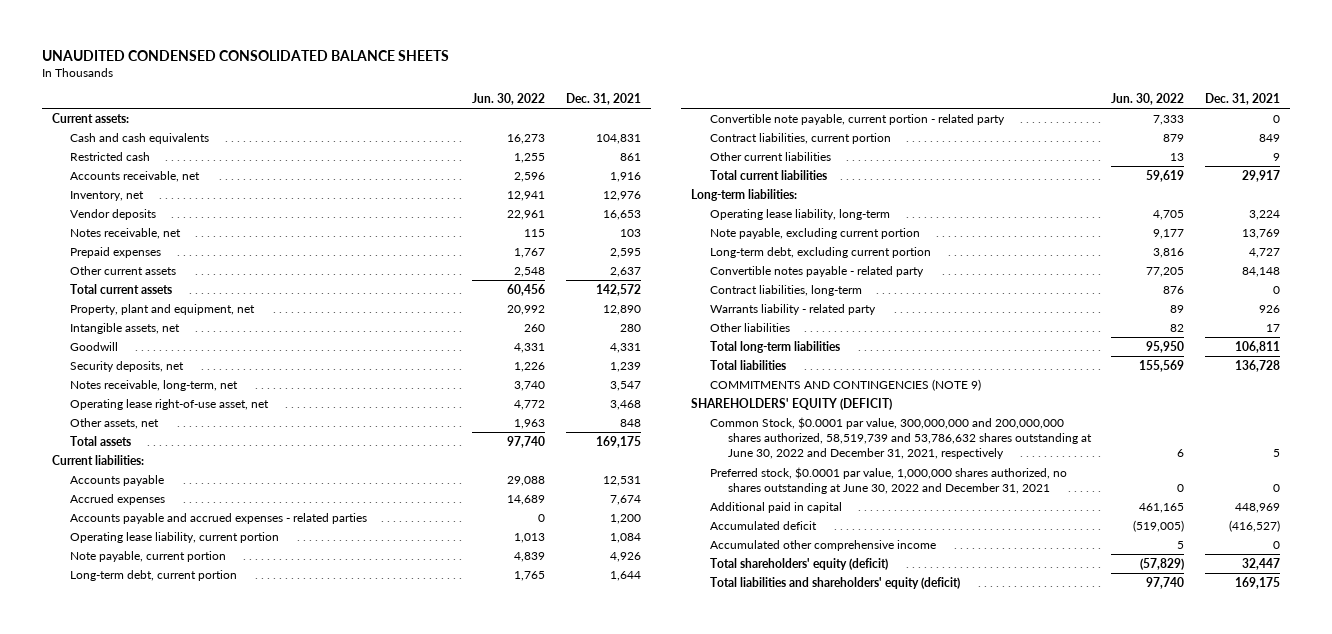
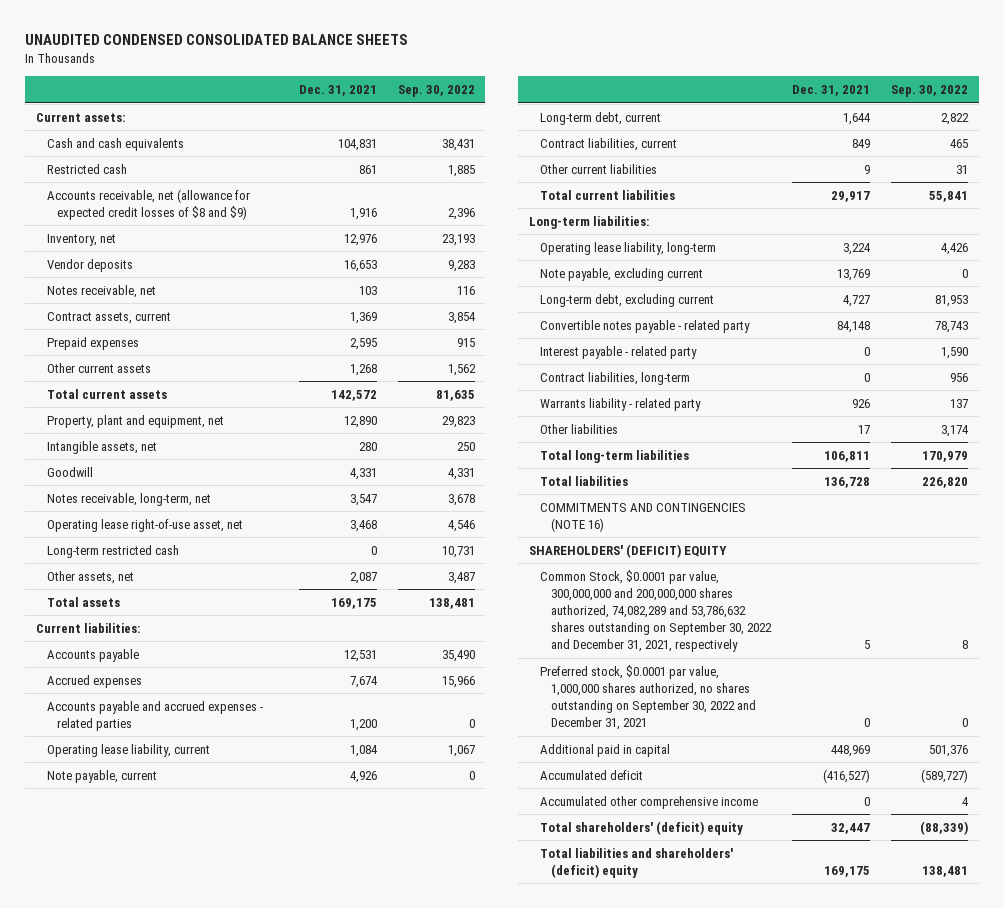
- | Jun. 30, 2022 | Dec. 31, 2021
+ | Dec. 31, 2021 | Sep. 30, 2022
- Accounts receivable, net | 2,596 | 1,916
+ Accounts receivable, net (allowance for expected credit losses of $8 and $9) | 1,916 | 2,396
+ Contract assets, current | 1,369 | 3,854
- Other current assets | 2,548 | 2,637
+ Other current assets | 1,268 | 1,562
- Security deposits, net | 1,226 | 1,239
- Other assets, net | 1,963 | 848
+ Long-term restricted cash | 0 | 10,731
+ Other assets, net | 2,087 | 3,487
- Operating lease liability, current portion | 1,013 | 1,084
- Note payable, current portion | 4,839 | 4,926
- Long-term debt, current portion | 1,765 | 1,644
- Convertible note payable, current portion - related party | 7,333 | 0
- Contract liabilities, current portion | 879 | 849
+ Operating lease liability, current | 1,084 | 1,067
+ Note payable, current | 4,926 | 0
+ Long-term debt, current | 1,644 | 2,822
+ Contract liabilities, current | 849 | 465
- Note payable, excluding current portion | 9,177 | 13,769
- Long-term debt, excluding current portion | 3,816 | 4,727
+ Note payable, excluding current | 13,769 | 0
+ Long-term debt, excluding current | 4,727 | 81,953
+ Interest payable - related party | 0 | 1,590
- COMMITMENTS AND CONTINGENCIES (NOTE 9)
- SHAREHOLDERS' EQUITY (DEFICIT)
- Common Stock, $0.0001 par value, 300,000,000 and 200,000,000 shares authorized, 58,519,739 and 53,786,632 shares outstanding at June 30, 2022 and December 31, 2021, respectively | 6 | 5
- Preferred stock, $0.0001 par value, 1,000,000 shares authorized, no shares outstanding at June 30, 2022 and December 31, 2021 | 0 | 0
+ COMMITMENTS AND CONTINGENCIES (NOTE 16)
+ SHAREHOLDERS' (DEFICIT) EQUITY
+ Common Stock, $0.0001 par value, 300,000,000 and 200,000,000 shares authorized, 74,082,289 and 53,786,632 shares outstanding on September 30, 2022 and December 31, 2021, respectively | 5 | 8
+ Preferred stock, $0.0001 par value, 1,000,000 shares authorized, no shares outstanding on September 30, 2022 and December 31, 2021 | 0 | 0
- Total shareholders' equity (deficit) | (57,829) | 32,447
- Total liabilities and shareholders' equity (deficit) | 97,740 | 169,175
+ Total shareholders' (deficit) equity | 32,447 | (88,339)
+ Total liabilities and shareholders' (deficit) equity | 169,175 | 138,481

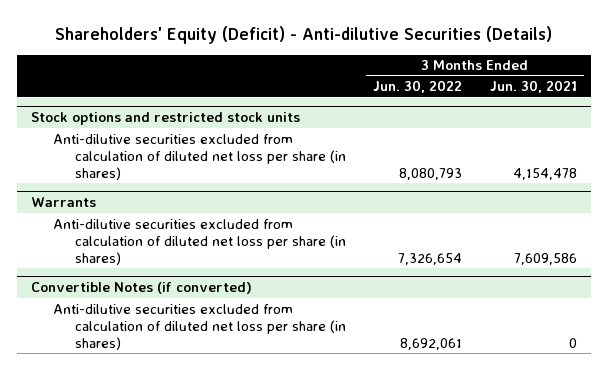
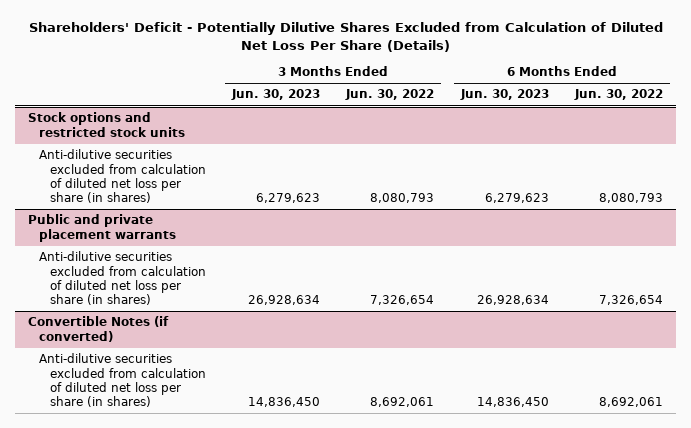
- Shareholders' Equity (Deficit) - Anti-dilutive Securities (Details)
+ Shareholders' Deficit - Potentially Dilutive Shares Excluded from Calculation of Diluted Net Loss Per Share (Details)
- | 3 Months Ended Jun. 30, 2022 | 3 Months Ended Jun. 30, 2021
+ | 3 Months Ended Jun. 30, 2023 | 3 Months Ended Jun. 30, 2022 | 6 Months Ended Jun. 30, 2023 | 6 Months Ended Jun. 30, 2022
- Warrants
+ Public and private placement warrants

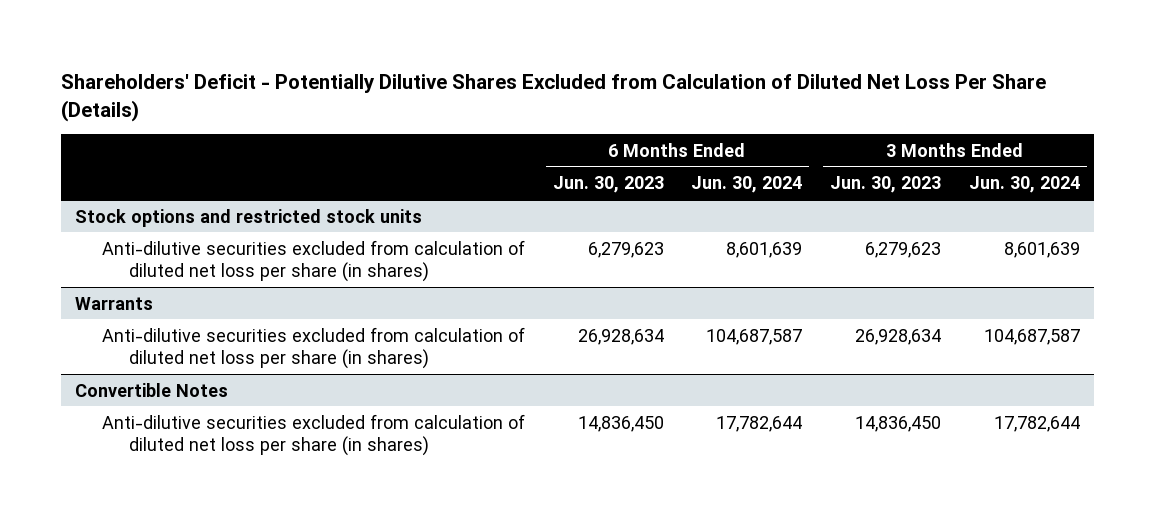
- | 3 Months Ended Jun. 30, 2023 | 3 Months Ended Jun. 30, 2022 | 6 Months Ended Jun. 30, 2023 | 6 Months Ended Jun. 30, 2022
+ | 6 Months Ended Jun. 30, 2023 | 6 Months Ended Jun. 30, 2024 | 3 Months Ended Jun. 30, 2023 | 3 Months Ended Jun. 30, 2024
- Public and private placement warrants
+ Warrants
- Convertible Notes (if converted)
+ Convertible Notes

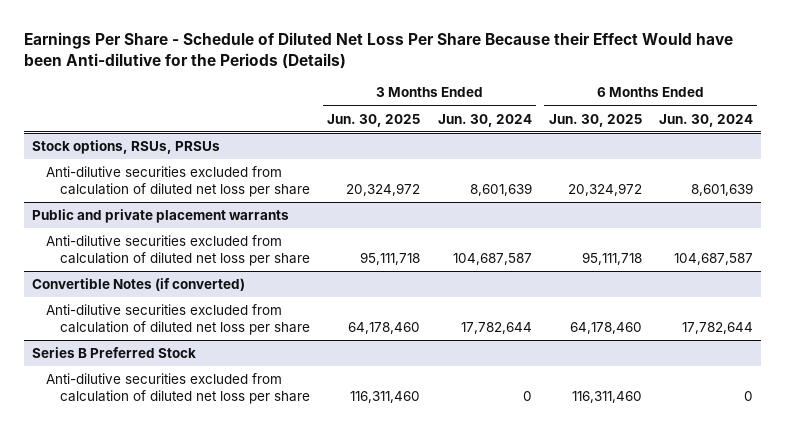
- Shareholders' Deficit - Potentially Dilutive Shares Excluded from Calculation of Diluted Net Loss Per Share (Details)
+ Earnings Per Share - Schedule of Diluted Net Loss Per Share Because their Effect Would have been Anti-dilutive for the Periods (Details)
- | 6 Months Ended Jun. 30, 2023 | 6 Months Ended Jun. 30, 2024 | 3 Months Ended Jun. 30, 2023 | 3 Months Ended Jun. 30, 2024
+ | 3 Months Ended Jun. 30, 2025 | 3 Months Ended Jun. 30, 2024 | 6 Months Ended Jun. 30, 2025 | 6 Months Ended Jun. 30, 2024
- Stock options and restricted stock units
- Anti-dilutive securities excluded from calculation of diluted net loss per share (in shares) | 6,279,623 | 8,601,639 | 6,279,623 | 8,601,639
- Warrants
- Anti-dilutive securities excluded from calculation of diluted net loss per share (in shares) | 26,928,634 | 104,687,587 | 26,928,634 | 104,687,587
- Convertible Notes
- Anti-dilutive securities excluded from calculation of diluted net loss per share (in shares) | 14,836,450 | 17,782,644 | 14,836,450 | 17,782,644
+ Stock options, RSUs, PRSUs
+ Anti-dilutive securities excluded from calculation of diluted net loss per share | 20,324,972 | 8,601,639 | 20,324,972 | 8,601,639
+ Public and private placement warrants
+ Anti-dilutive securities excluded from calculation of diluted net loss per share | 95,111,718 | 104,687,587 | 95,111,718 | 104,687,587
+ Convertible Notes (if converted)
+ Anti-dilutive securities excluded from calculation of diluted net loss per share | 64,178,460 | 17,782,644 | 64,178,460 | 17,782,644
+ Series B Preferred Stock
+ Anti-dilutive securities excluded from calculation of diluted net loss per share | 116,311,460 | 0 | 116,311,460 | 0

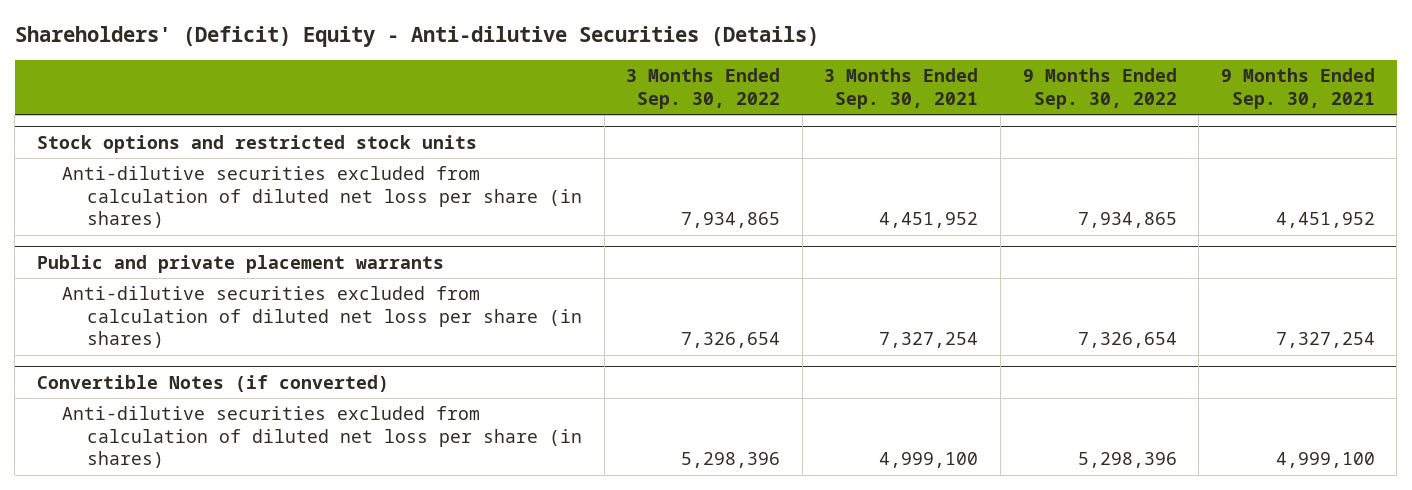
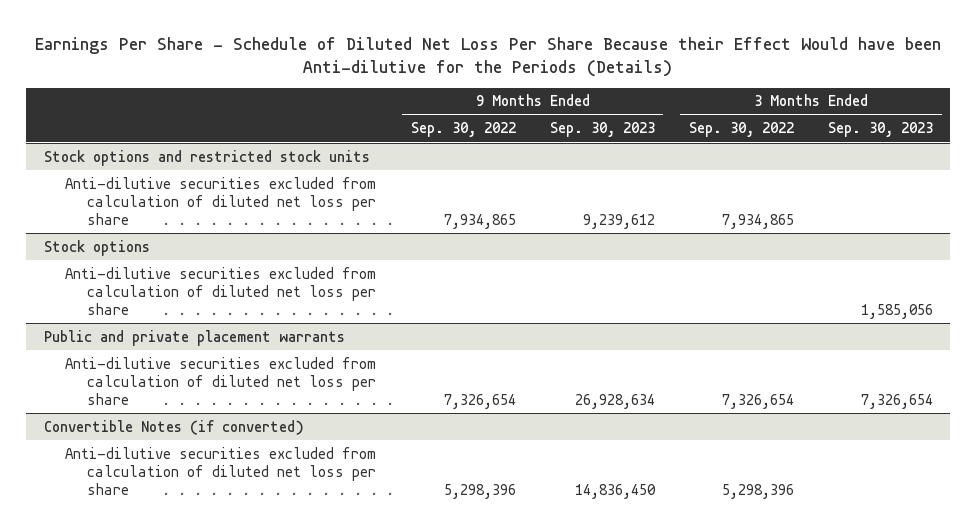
- Shareholders' (Deficit) Equity - Anti-dilutive Securities (Details)
+ Earnings Per Share - Schedule of Diluted Net Loss Per Share Because their Effect Would have been Anti-dilutive for the Periods (Details)
- | 3 Months Ended Sep. 30, 2022 | 3 Months Ended Sep. 30, 2021 | 9 Months Ended Sep. 30, 2022 | 9 Months Ended Sep. 30, 2021
+ | 9 Months Ended Sep. 30, 2022 | 9 Months Ended Sep. 30, 2023 | 3 Months Ended Sep. 30, 2022 | 3 Months Ended Sep. 30, 2023
@ Stock options and restricted stock units
- Anti-dilutive securities excluded from calculation of diluted net loss per share (in shares) | 7,934,865 | 4,451,952 | 7,934,865 | 4,451,952
+ Anti-dilutive securities excluded from calculation of diluted net loss per share | 7,934,865 | 9,239,612 | 7,934,865 |
+ Stock options
+ Anti-dilutive securities excluded from calculation of diluted net loss per share | | | | 1,585,056
@ Public and private placement warrants
- Anti-dilutive securities excluded from calculation of diluted net loss per share (in shares) | 7,326,654 | 7,327,254 | 7,326,654 | 7,327,254
+ Anti-dilutive securities excluded from calculation of diluted net loss per share | 7,326,654 | 26,928,634 | 7,326,654 | 7,326,654
@ Convertible Notes (if converted)
- Anti-dilutive securities excluded from calculation of diluted net loss per share (in shares) | 5,298,396 | 4,999,100 | 5,298,396 | 4,999,100
+ Anti-dilutive securities excluded from calculation of diluted net loss per share | 5,298,396 | 14,836,450 | 5,298,396 |

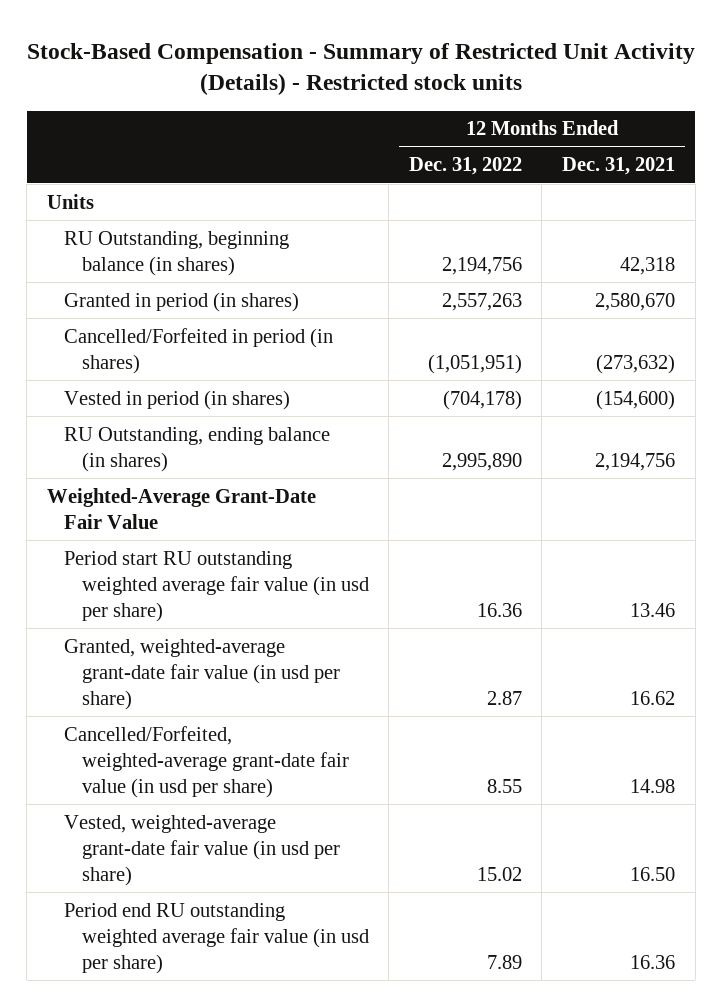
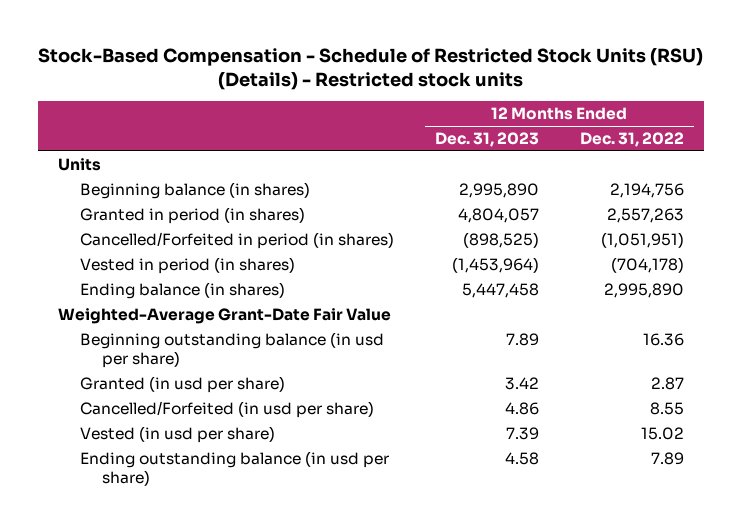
- Stock-Based Compensation - Summary of Restricted Unit Activity (Details) - Restricted stock units
+ Stock-Based Compensation - Schedule of Restricted Stock Units (RSU) (Details) - Restricted stock units
- | 12 Months Ended Dec. 31, 2022 | 12 Months Ended Dec. 31, 2021
+ | 12 Months Ended Dec. 31, 2023 | 12 Months Ended Dec. 31, 2022
- RU Outstanding, beginning balance (in shares) | 2,194,756 | 42,318
+ Beginning balance (in shares) | 2,995,890 | 2,194,756
- RU Outstanding, ending balance (in shares) | 2,995,890 | 2,194,756
+ Ending balance (in shares) | 5,447,458 | 2,995,890
- Period start RU outstanding weighted average fair value (in usd per share) | 16.36 | 13.46
- Granted, weighted-average grant-date fair value (in usd per share) | 2.87 | 16.62
- Cancelled/Forfeited, weighted-average grant-date fair value (in usd per share) | 8.55 | 14.98
- Vested, weighted-average grant-date fair value (in usd per share) | 15.02 | 16.50
- Period end RU outstanding weighted average fair value (in usd per share) | 7.89 | 16.36
+ Beginning outstanding balance (in usd per share) | 7.89 | 16.36
+ Granted (in usd per share) | 3.42 | 2.87
+ Cancelled/Forfeited (in usd per share) | 4.86 | 8.55
+ Vested (in usd per share) | 7.39 | 15.02
+ Ending outstanding balance (in usd per share) | 4.58 | 7.89

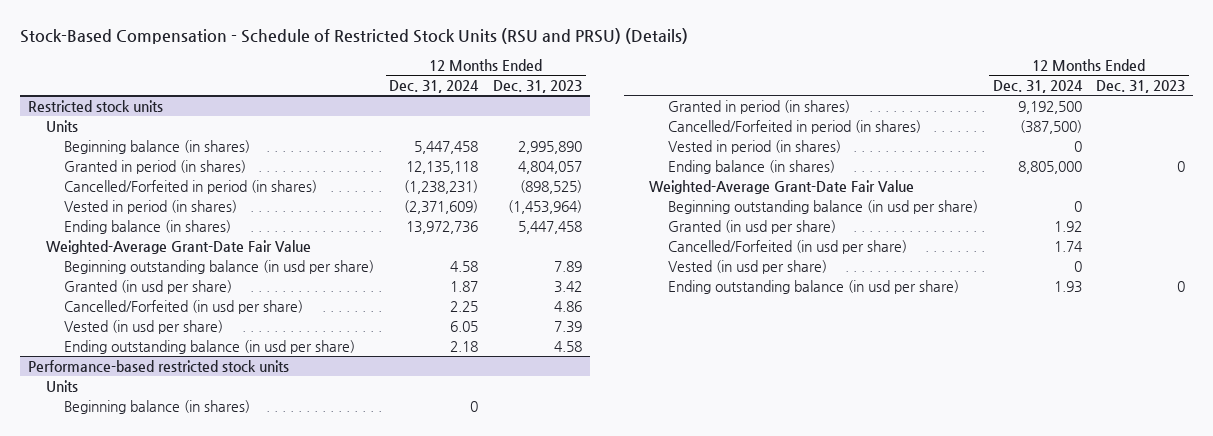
- Stock-Based Compensation - Schedule of Restricted Stock Units (RSU) (Details) - Restricted stock units
+ Stock-Based Compensation - Schedule of Restricted Stock Units (RSU and PRSU) (Details)
- | 12 Months Ended Dec. 31, 2023 | 12 Months Ended Dec. 31, 2022
+ | 12 Months Ended Dec. 31, 2024 | 12 Months Ended Dec. 31, 2023
+ Restricted stock units
+ Performance-based restricted stock units
+ Units
+ Beginning balance (in shares) | 0 |
+ Granted in period (in shares) | 9,192,500 |
+ Cancelled/Forfeited in period (in shares) | (387,500) |
+ Vested in period (in shares) | 0 |
+ Ending balance (in shares) | 8,805,000 | 0
+ Weighted-Average Grant-Date Fair Value
+ Beginning outstanding balance (in usd per share) | 0 |
+ Granted (in usd per share) | 1.92 |
+ Cancelled/Forfeited (in usd per share) | 1.74 |
+ Vested (in usd per share) | 0 |
+ Ending outstanding balance (in usd per share) | 1.93 | 0

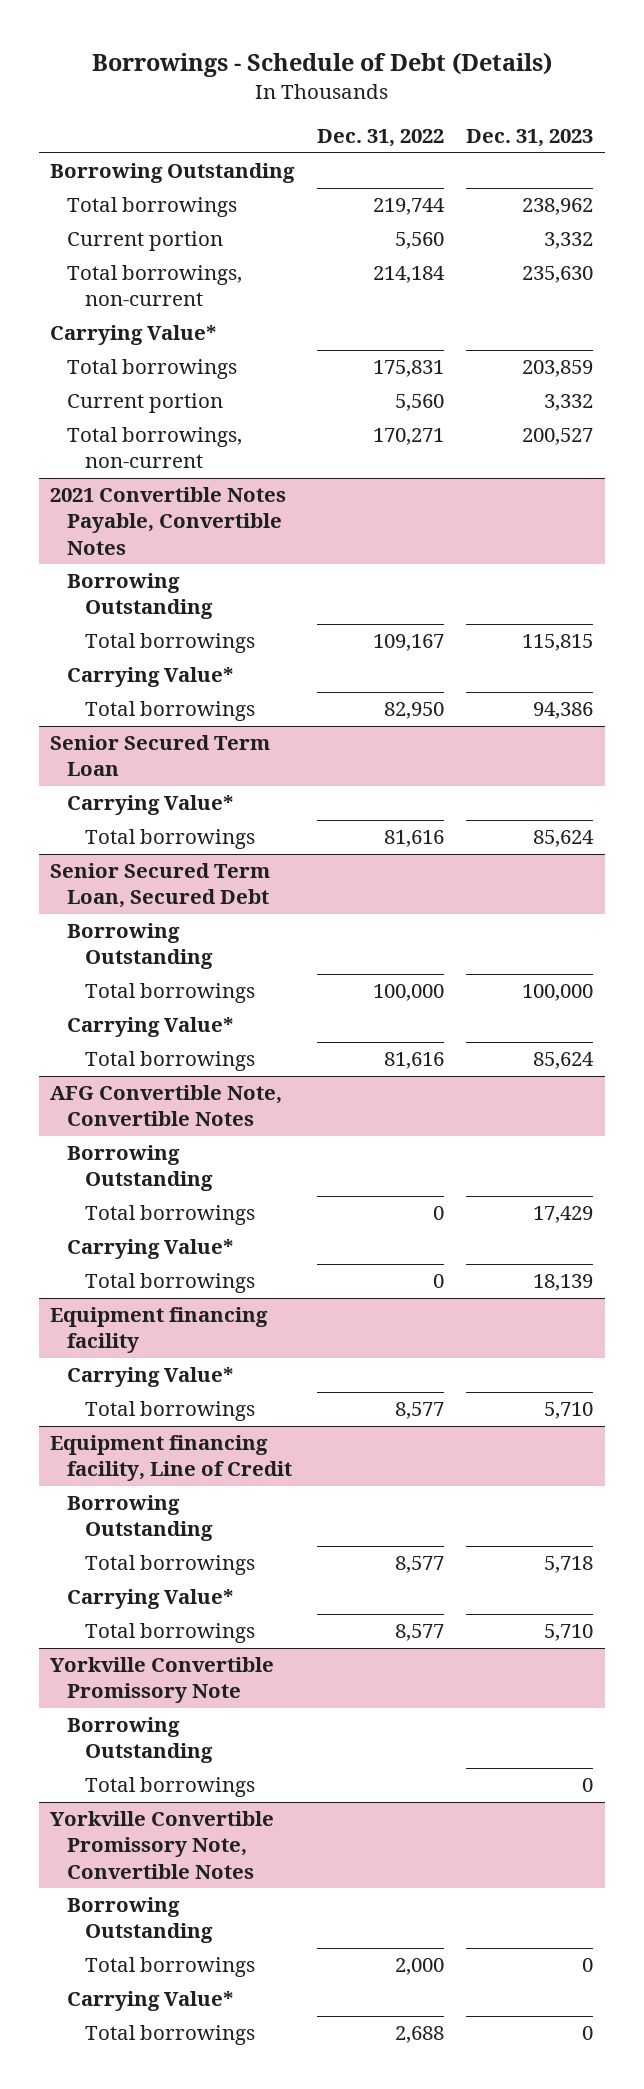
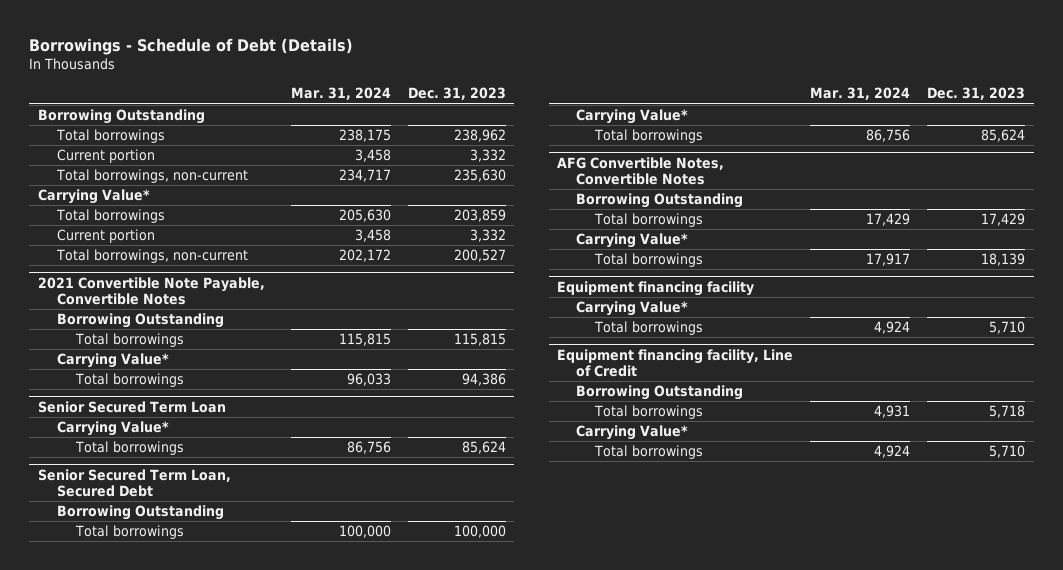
- | Dec. 31, 2022 | Dec. 31, 2023
+ | Mar. 31, 2024 | Dec. 31, 2023
- 2021 Convertible Notes Payable, Convertible Notes
+ 2021 Convertible Note Payable, Convertible Notes
- AFG Convertible Note, Convertible Notes
+ AFG Convertible Notes, Convertible Notes
- Yorkville Convertible Promissory Note
- Borrowing Outstanding
- Total borrowings | | 0
- Yorkville Convertible Promissory Note, Convertible Notes
- Borrowing Outstanding
- Total borrowings | 2,000 | 0
- Carrying Value*
- Total borrowings | 2,688 | 0

